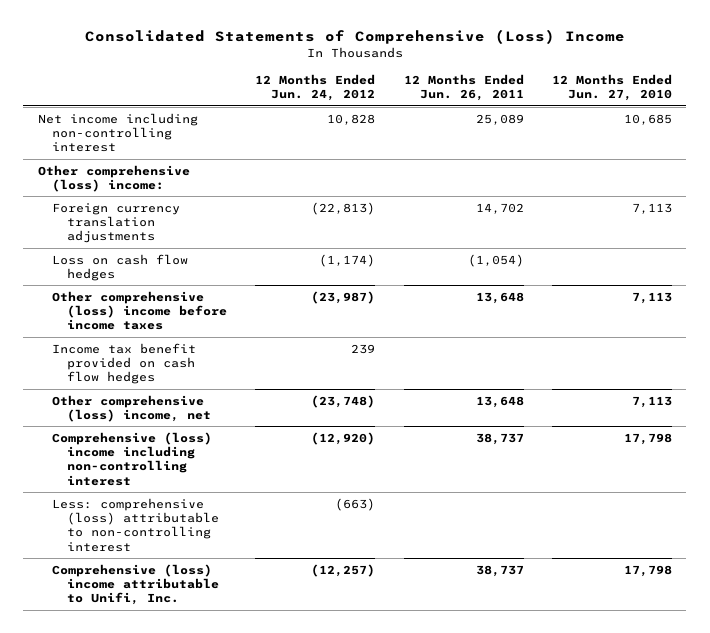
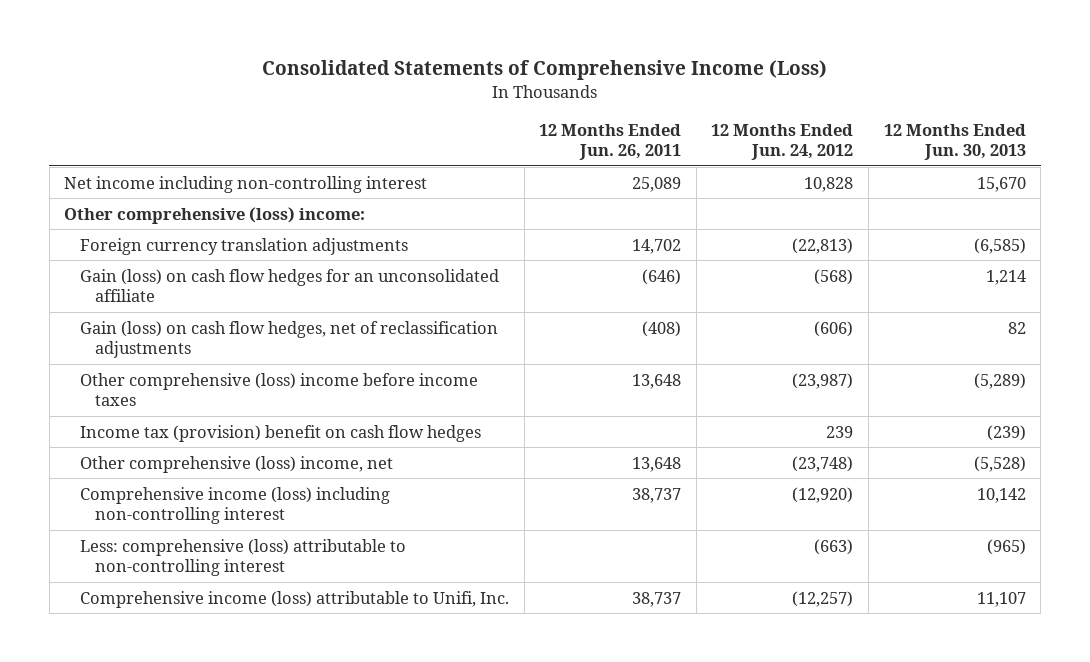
- Consolidated Statements of Comprehensive (Loss) Income
+ Consolidated Statements of Comprehensive Income (Loss)
- | 12 Months Ended Jun. 24, 2012 | 12 Months Ended Jun. 26, 2011 | 12 Months Ended Jun. 27, 2010
+ | 12 Months Ended Jun. 26, 2011 | 12 Months Ended Jun. 24, 2012 | 12 Months Ended Jun. 30, 2013
- Loss on cash flow hedges | (1,174) | (1,054) |
+ Gain (loss) on cash flow hedges for an unconsolidated affiliate | (646) | (568) | 1,214
+ Gain (loss) on cash flow hedges, net of reclassification adjustments | (408) | (606) | 82
- Income tax benefit provided on cash flow hedges | 239 | |
+ Income tax (provision) benefit on cash flow hedges | | 239 | (239)
- Comprehensive (loss) income including non-controlling interest | (12,920) | 38,737 | 17,798
+ Comprehensive income (loss) including non-controlling interest | 38,737 | (12,920) | 10,142
- Comprehensive (loss) income attributable to Unifi, Inc. | (12,257) | 38,737 | 17,798
+ Comprehensive income (loss) attributable to Unifi, Inc. | 38,737 | (12,257) | 11,107

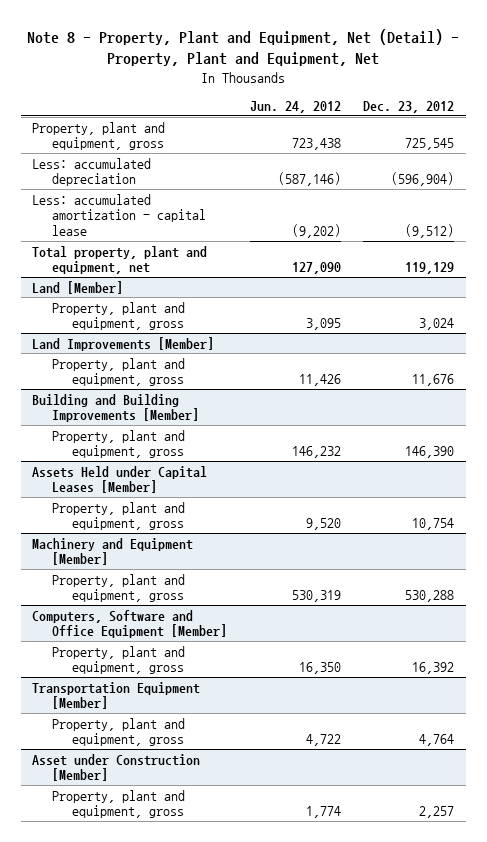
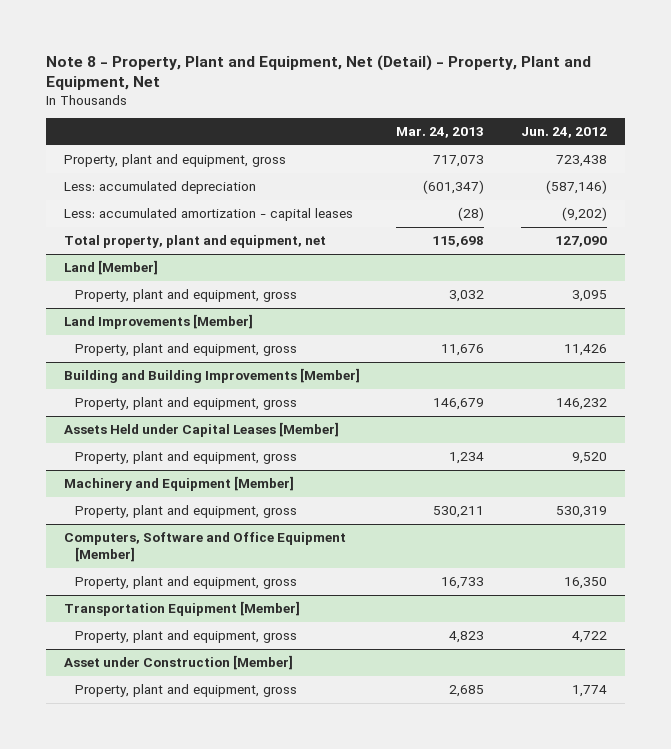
- | Jun. 24, 2012 | Dec. 23, 2012
+ | Mar. 24, 2013 | Jun. 24, 2012
- Less: accumulated amortization - capital lease | (9,202) | (9,512)
+ Less: accumulated amortization - capital leases | (28) | (9,202)

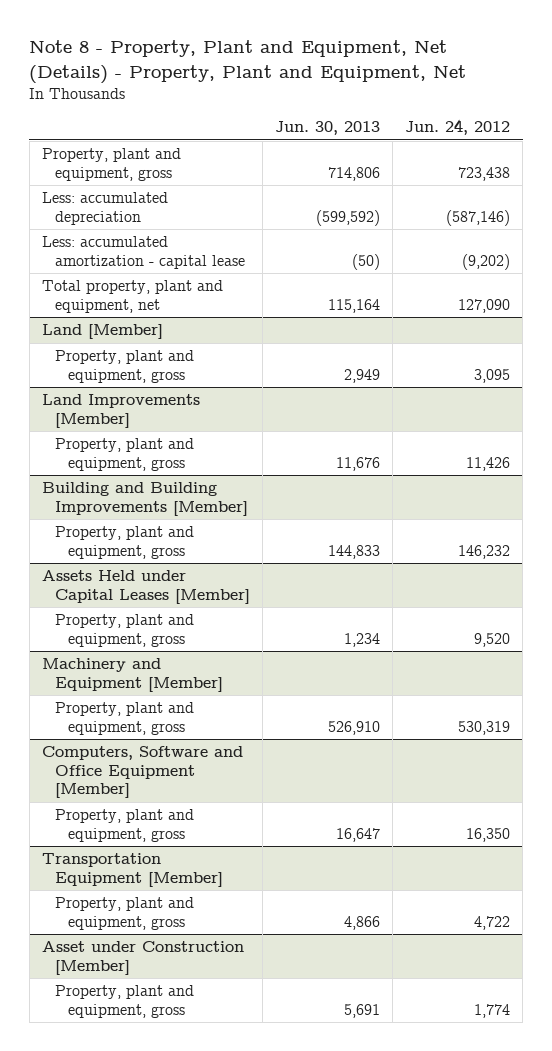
- Note 8 - Property, Plant and Equipment, Net (Detail) - Property, Plant and Equipment, Net
+ Note 8 - Property, Plant and Equipment, Net (Details) - Property, Plant and Equipment, Net
- | Mar. 24, 2013 | Jun. 24, 2012
+ | Jun. 30, 2013 | Jun. 24, 2012
- Less: accumulated amortization - capital leases | (28) | (9,202)
+ Less: accumulated amortization - capital lease | (50) | (9,202)

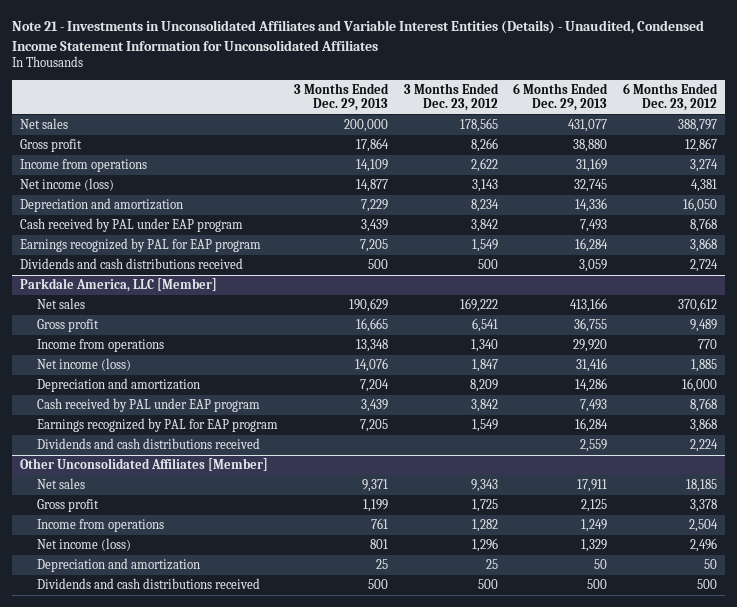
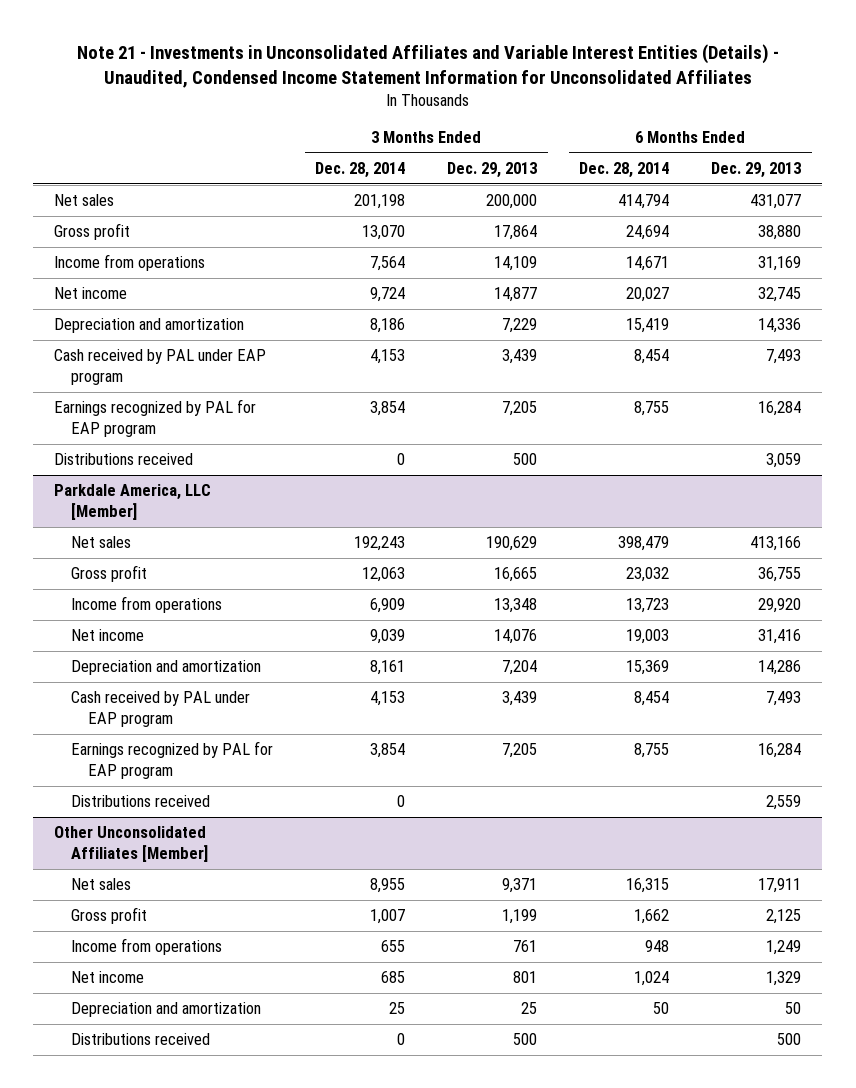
- | 3 Months Ended Dec. 29, 2013 | 3 Months Ended Dec. 23, 2012 | 6 Months Ended Dec. 29, 2013 | 6 Months Ended Dec. 23, 2012
+ | 3 Months Ended Dec. 28, 2014 | 3 Months Ended Dec. 29, 2013 | 6 Months Ended Dec. 28, 2014 | 6 Months Ended Dec. 29, 2013
- Net income (loss) | 14,877 | 3,143 | 32,745 | 4,381
+ Net income | 9,724 | 14,877 | 20,027 | 32,745
- Dividends and cash distributions received | 500 | 500 | 3,059 | 2,724
+ Distributions received | 0 | 500 | | 3,059
@ Parkdale America, LLC [Member]
- Net income (loss) | 14,076 | 1,847 | 31,416 | 1,885
+ Net income | 9,039 | 14,076 | 19,003 | 31,416
- Dividends and cash distributions received | | | 2,559 | 2,224
+ Distributions received | 0 | | | 2,559
@ Other Unconsolidated Affiliates [Member]
- Net income (loss) | 801 | 1,296 | 1,329 | 2,496
+ Net income | 685 | 801 | 1,024 | 1,329
- Dividends and cash distributions received | 500 | 500 | 500 | 500
+ Distributions received | 0 | 500 | | 500

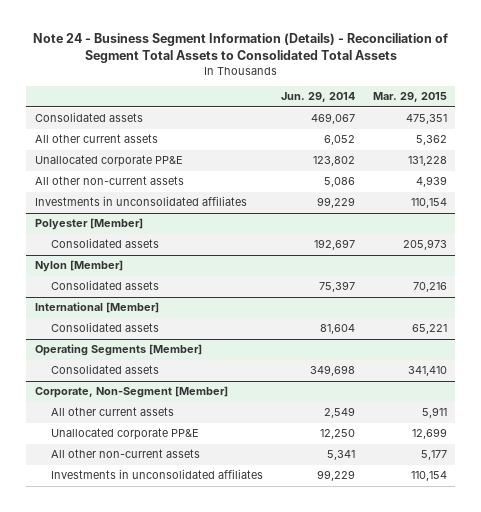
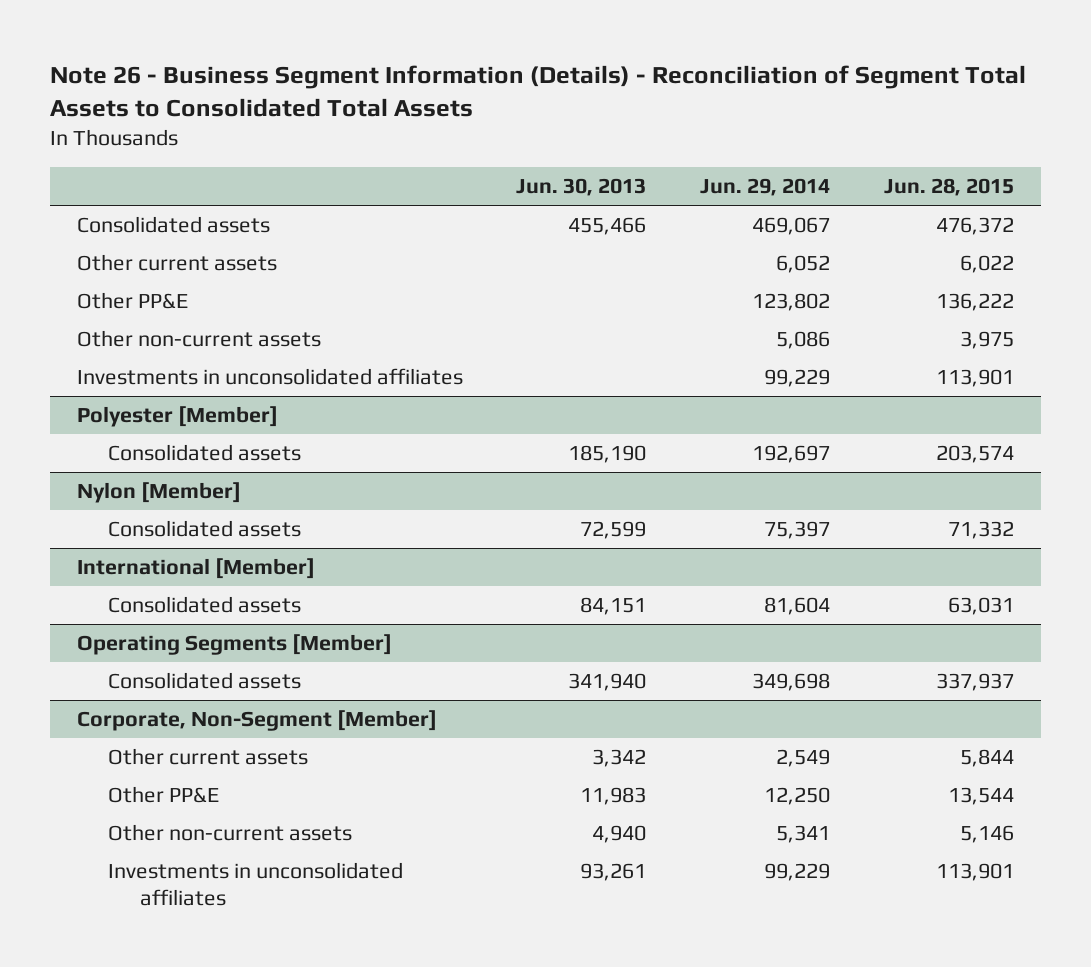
- Note 24 - Business Segment Information (Details) - Reconciliation of Segment Total Assets to Consolidated Total Assets
+ Note 26 - Business Segment Information (Details) - Reconciliation of Segment Total Assets to Consolidated Total Assets
- | Jun. 29, 2014 | Mar. 29, 2015
+ | Jun. 30, 2013 | Jun. 29, 2014 | Jun. 28, 2015
- All other current assets | 6,052 | 5,362
- Unallocated corporate PP&E | 123,802 | 131,228
- All other non-current assets | 5,086 | 4,939
+ Other current assets | | 6,052 | 6,022
+ Other PP&E | | 123,802 | 136,222
+ Other non-current assets | | 5,086 | 3,975
@ Corporate, Non-Segment [Member]
- All other current assets | 2,549 | 5,911
- Unallocated corporate PP&E | 12,250 | 12,699
- All other non-current assets | 5,341 | 5,177
+ Other current assets | 3,342 | 2,549 | 5,844
+ Other PP&E | 11,983 | 12,250 | 13,544
+ Other non-current assets | 4,940 | 5,341 | 5,146

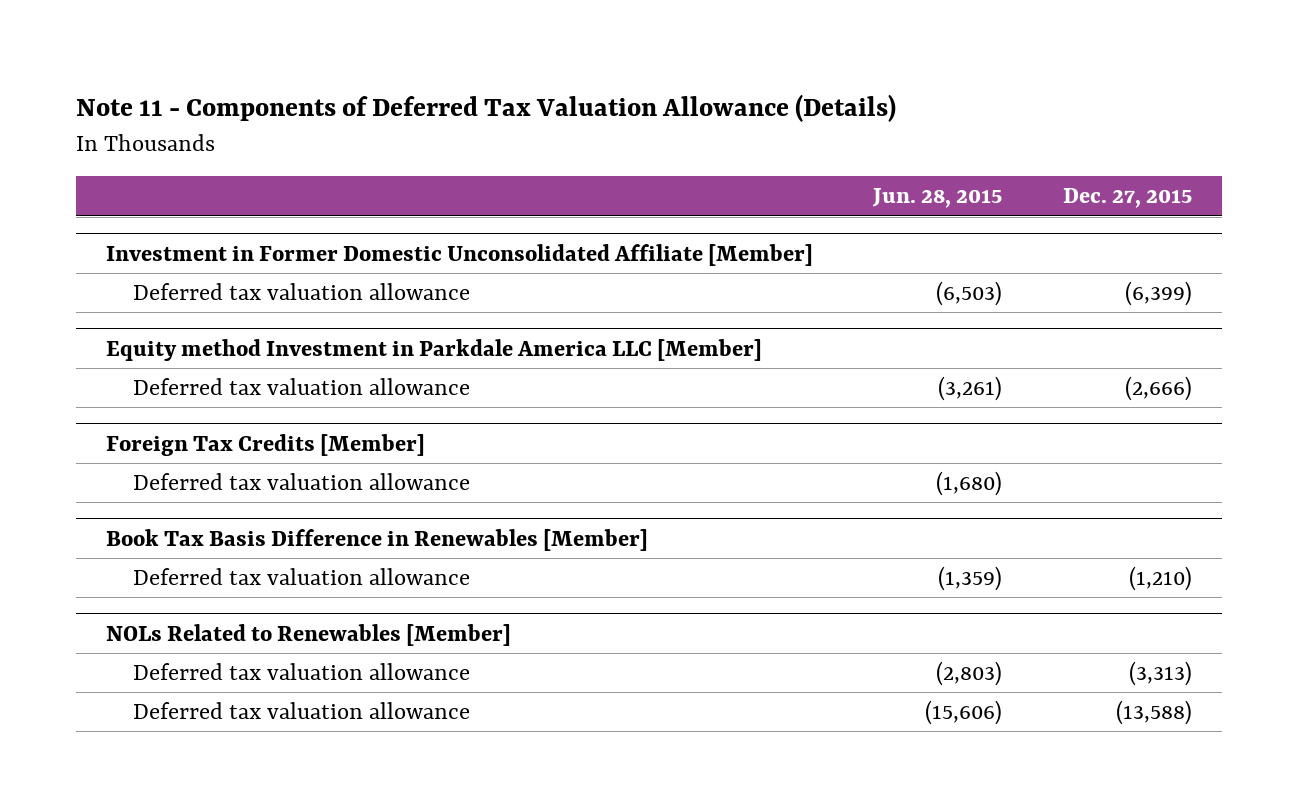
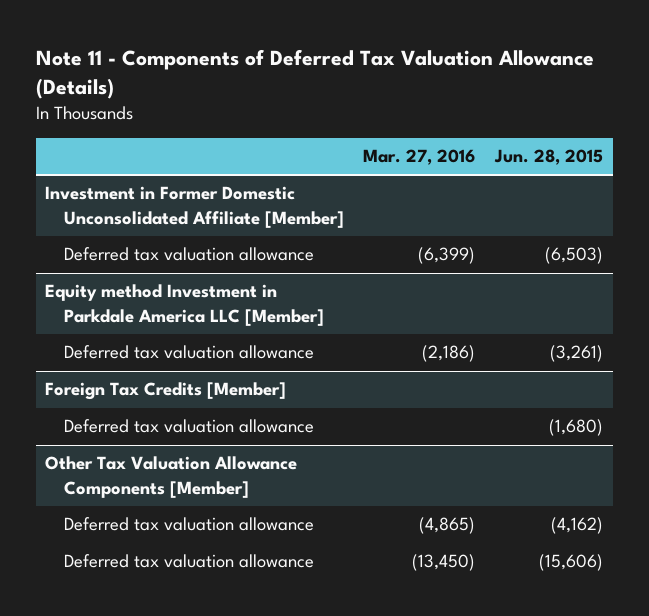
- | Jun. 28, 2015 | Dec. 27, 2015
+ | Mar. 27, 2016 | Jun. 28, 2015
- Book Tax Basis Difference in Renewables [Member]
- Deferred tax valuation allowance | (1,359) | (1,210)
- NOLs Related to Renewables [Member]
- Deferred tax valuation allowance | (2,803) | (3,313)
+ Other Tax Valuation Allowance Components [Member]
+ Deferred tax valuation allowance | (4,865) | (4,162)

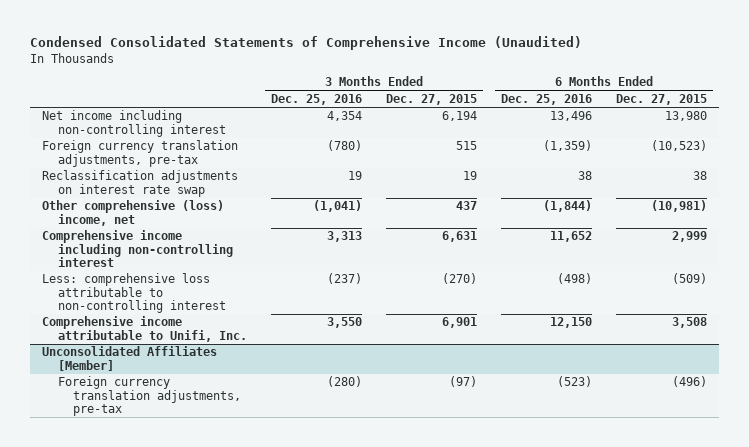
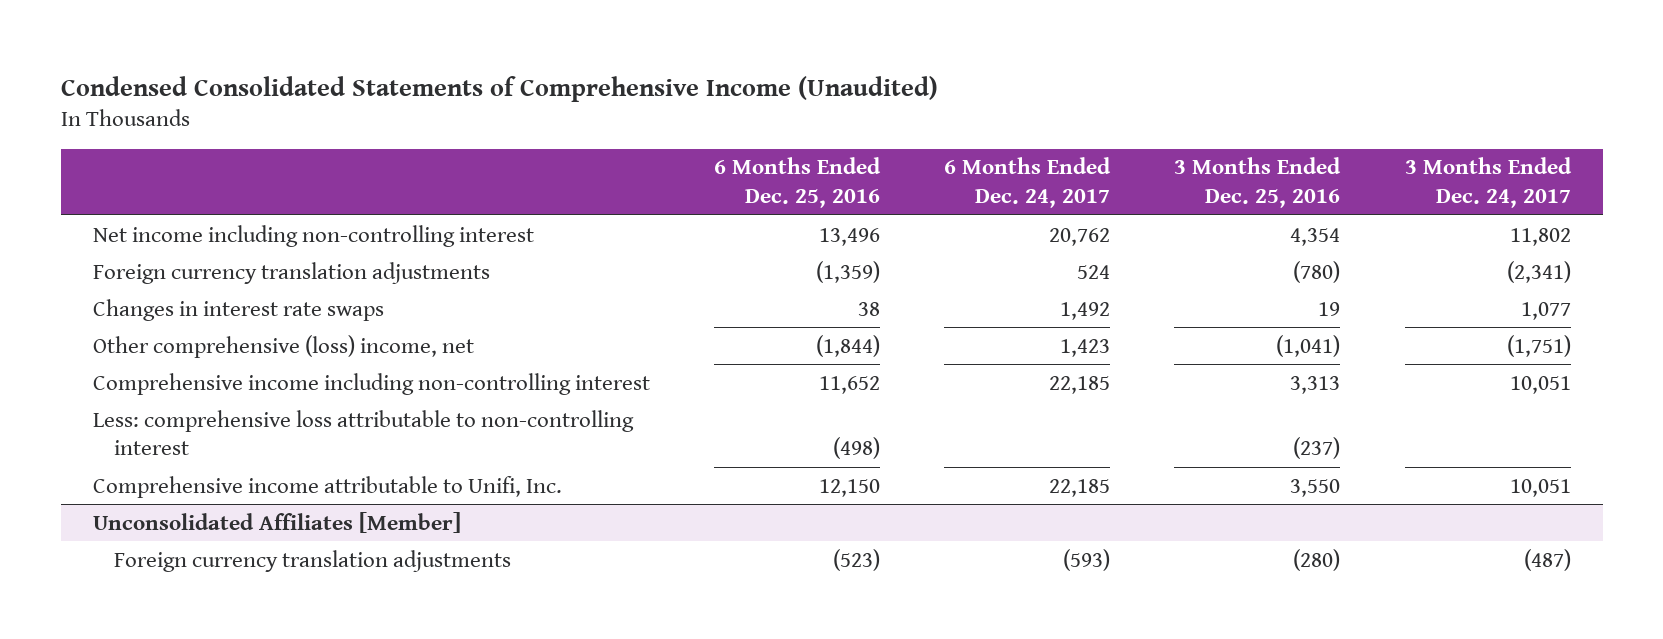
- | 3 Months Ended Dec. 25, 2016 | 3 Months Ended Dec. 27, 2015 | 6 Months Ended Dec. 25, 2016 | 6 Months Ended Dec. 27, 2015
+ | 6 Months Ended Dec. 25, 2016 | 6 Months Ended Dec. 24, 2017 | 3 Months Ended Dec. 25, 2016 | 3 Months Ended Dec. 24, 2017
- Foreign currency translation adjustments, pre-tax | (780) | 515 | (1,359) | (10,523)
- Reclassification adjustments on interest rate swap | 19 | 19 | 38 | 38
+ Foreign currency translation adjustments | (1,359) | 524 | (780) | (2,341)
+ Changes in interest rate swaps | 38 | 1,492 | 19 | 1,077
@ Unconsolidated Affiliates [Member]
- Foreign currency translation adjustments, pre-tax | (280) | (97) | (523) | (496)
+ Foreign currency translation adjustments | (523) | (593) | (280) | (487)

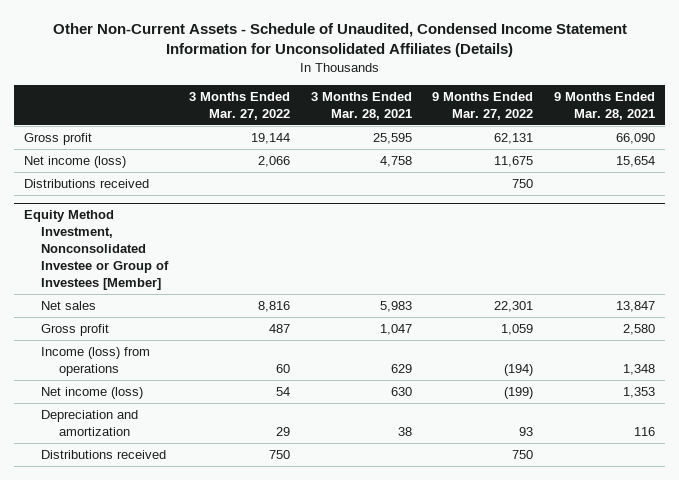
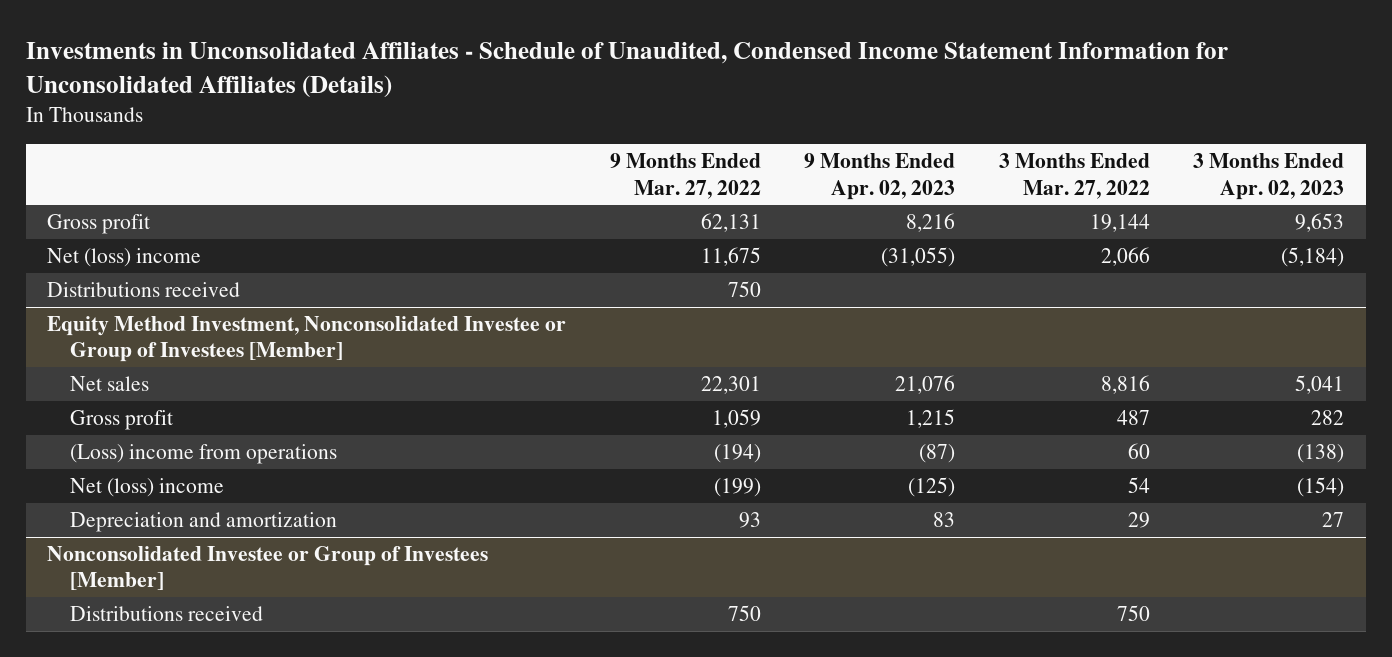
- Other Non-Current Assets - Schedule of Unaudited, Condensed Income Statement Information for Unconsolidated Affiliates (Details)
+ Investments in Unconsolidated Affiliates - Schedule of Unaudited, Condensed Income Statement Information for Unconsolidated Affiliates (Details)
- | 3 Months Ended Mar. 27, 2022 | 3 Months Ended Mar. 28, 2021 | 9 Months Ended Mar. 27, 2022 | 9 Months Ended Mar. 28, 2021
+ | 9 Months Ended Mar. 27, 2022 | 9 Months Ended Apr. 02, 2023 | 3 Months Ended Mar. 27, 2022 | 3 Months Ended Apr. 02, 2023
- Net income (loss) | 2,066 | 4,758 | 11,675 | 15,654
+ Net (loss) income | 11,675 | (31,055) | 2,066 | (5,184)
@ Equity Method Investment, Nonconsolidated Investee or Group of Investees [Member]
- Income (loss) from operations | 60 | 629 | (194) | 1,348
- Net income (loss) | 54 | 630 | (199) | 1,353
+ (Loss) income from operations | (194) | (87) | 60 | (138)
+ Net (loss) income | (199) | (125) | 54 | (154)
+ Nonconsolidated Investee or Group of Investees [Member]

